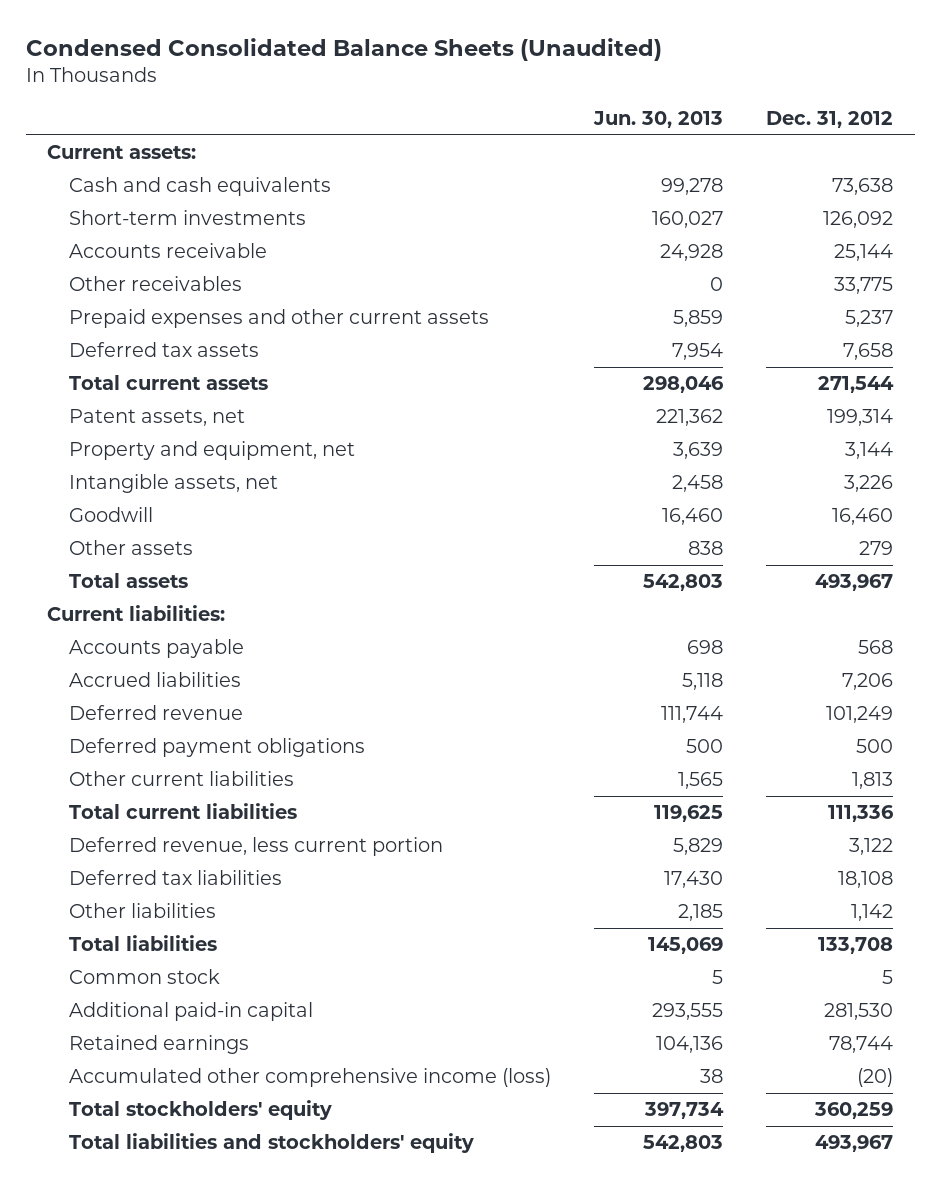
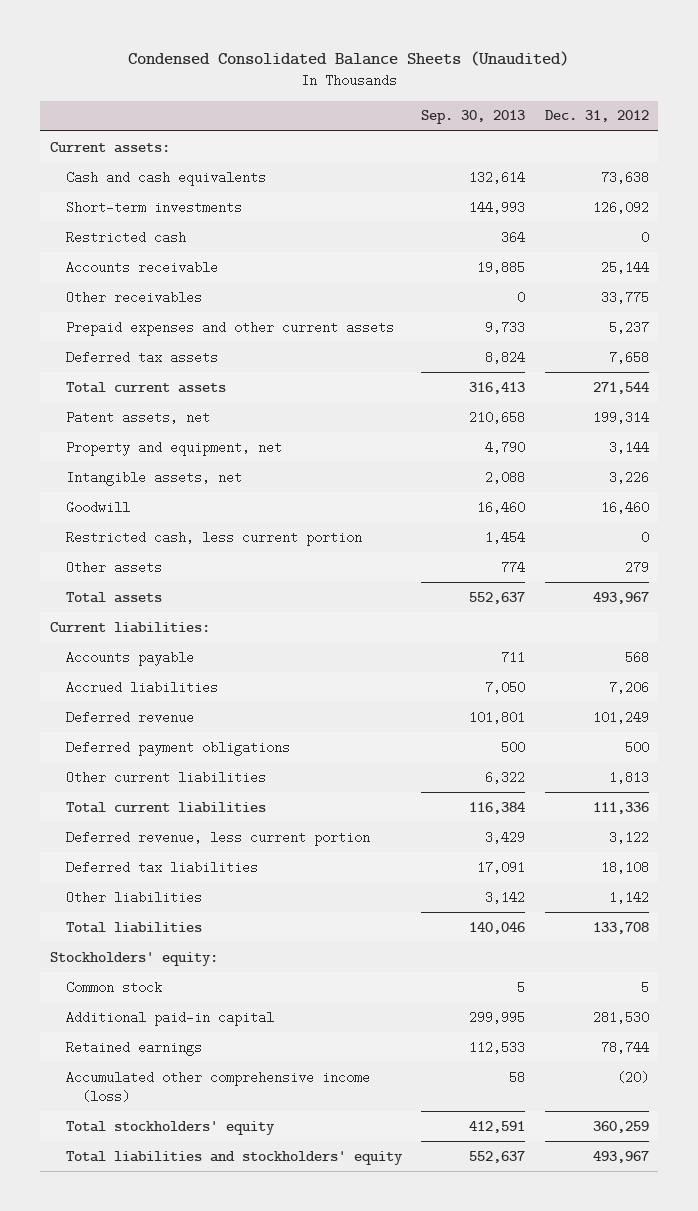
- | Jun. 30, 2013 | Dec. 31, 2012
+ | Sep. 30, 2013 | Dec. 31, 2012
+ Restricted cash | 364 | 0
+ Restricted cash, less current portion | 1,454 | 0
+ Stockholders' equity:

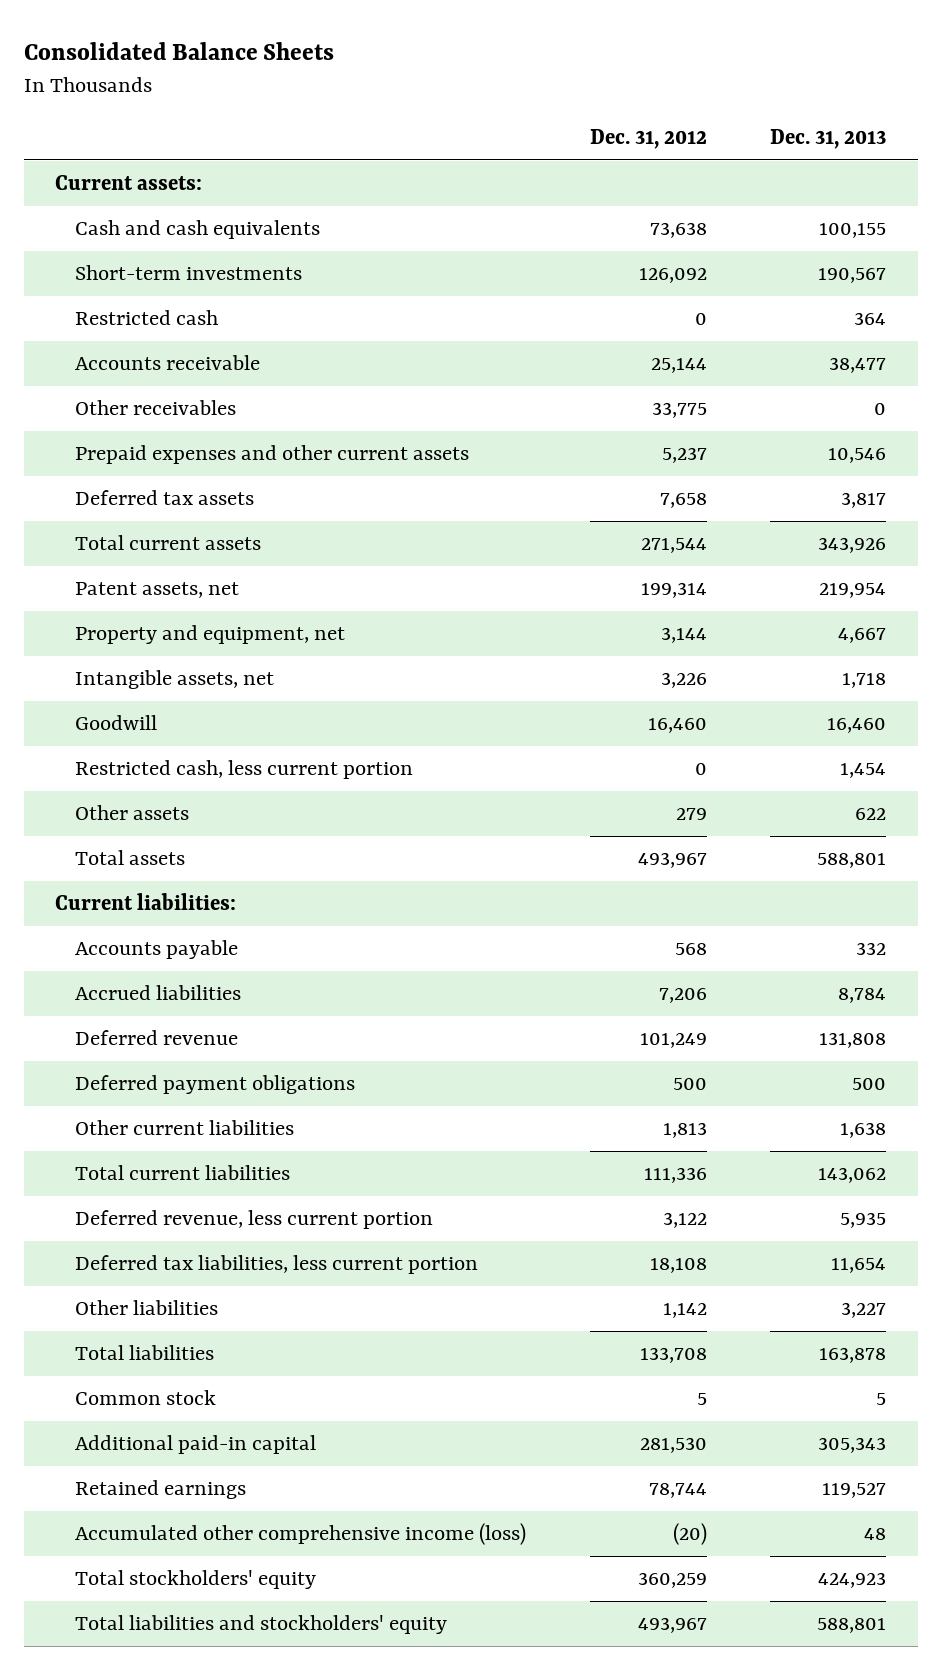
- Condensed Consolidated Balance Sheets (Unaudited)
+ Consolidated Balance Sheets
- | Sep. 30, 2013 | Dec. 31, 2012
+ | Dec. 31, 2012 | Dec. 31, 2013
- Deferred tax liabilities | 17,091 | 18,108
+ Deferred tax liabilities, less current portion | 18,108 | 11,654
- Stockholders' equity:

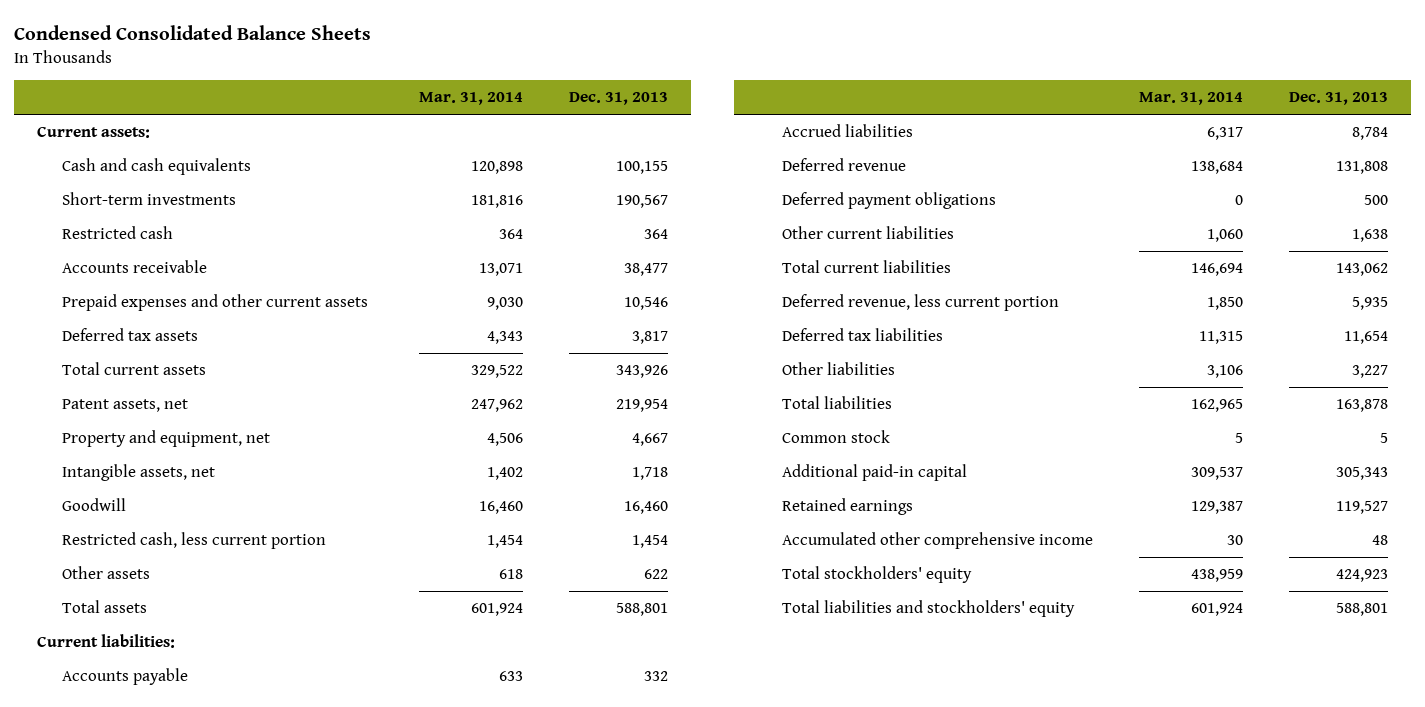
- Consolidated Balance Sheets
+ Condensed Consolidated Balance Sheets
- | Dec. 31, 2012 | Dec. 31, 2013
+ | Mar. 31, 2014 | Dec. 31, 2013
- Other receivables | 33,775 | 0
- Deferred tax liabilities, less current portion | 18,108 | 11,654
+ Deferred tax liabilities | 11,315 | 11,654
- Accumulated other comprehensive income (loss) | (20) | 48
+ Accumulated other comprehensive income | 30 | 48

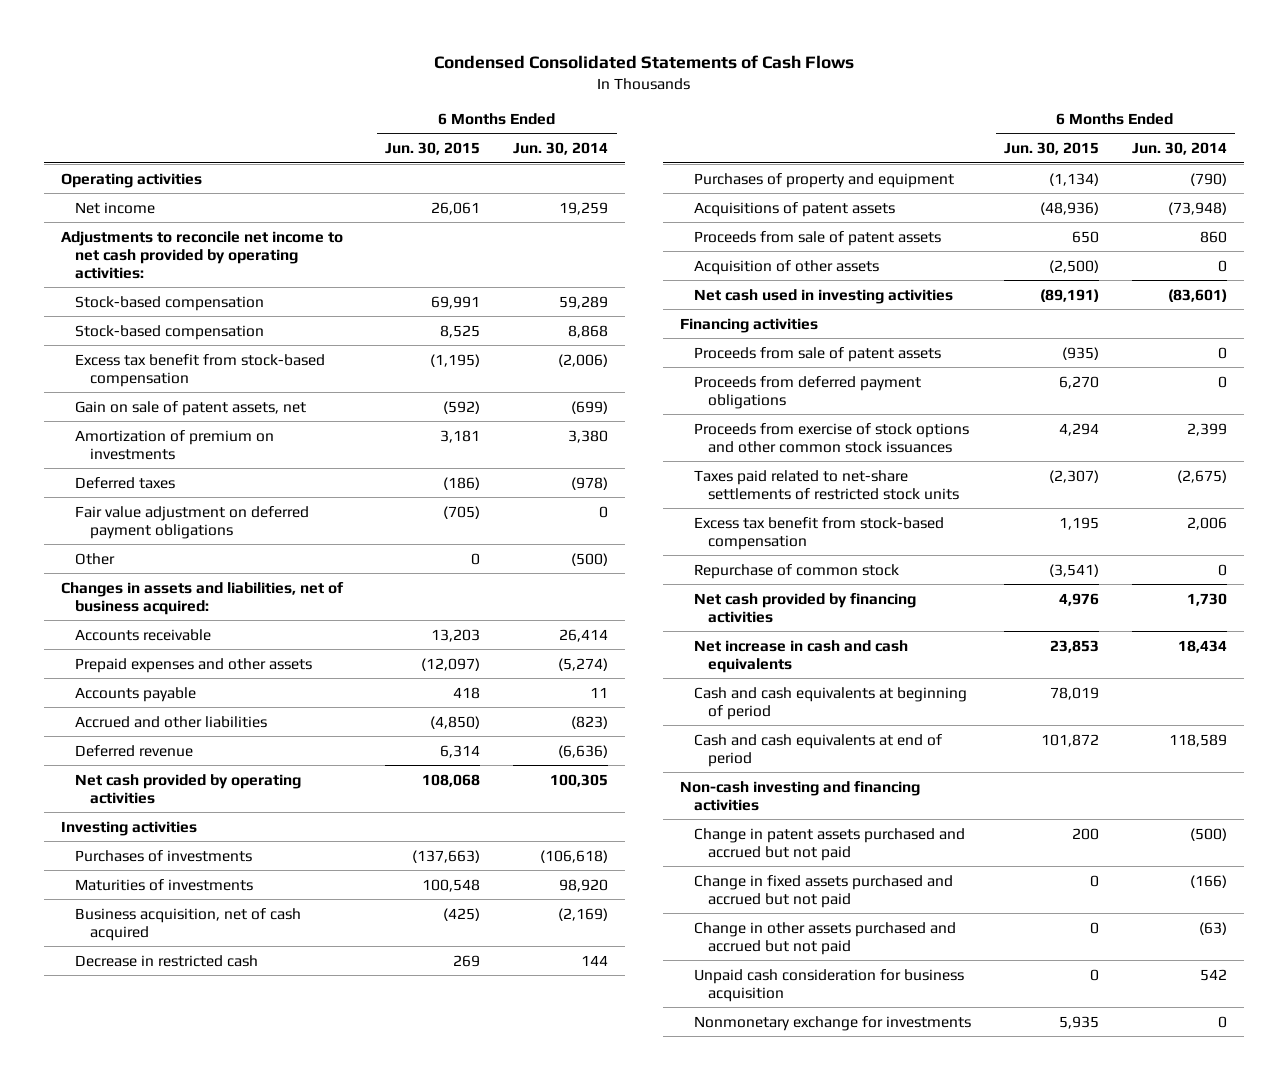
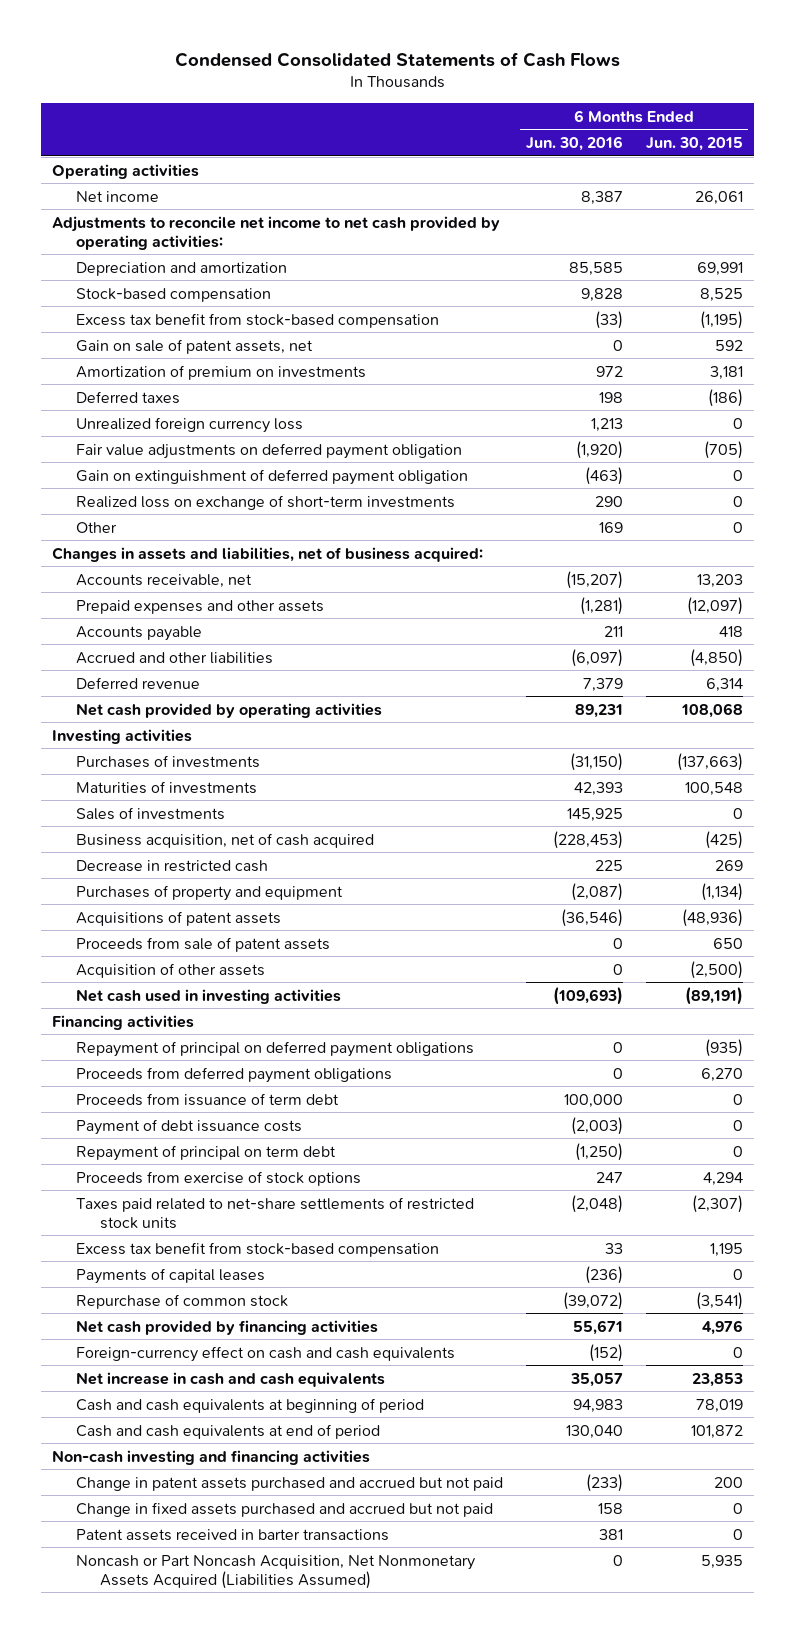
- | 6 Months Ended Jun. 30, 2015 | 6 Months Ended Jun. 30, 2014
+ | 6 Months Ended Jun. 30, 2016 | 6 Months Ended Jun. 30, 2015
- Stock-based compensation | 69,991 | 59,289
+ Depreciation and amortization | 85,585 | 69,991
- Gain on sale of patent assets, net | (592) | (699)
+ Gain on sale of patent assets, net | 0 | 592
- Fair value adjustment on deferred payment obligations | (705) | 0
+ Unrealized foreign currency loss | 1,213 | 0
+ Fair value adjustments on deferred payment obligation | (1,920) | (705)
+ Gain on extinguishment of deferred payment obligation | (463) | 0
+ Realized loss on exchange of short-term investments | 290 | 0
- Accounts receivable | 13,203 | 26,414
+ Accounts receivable, net | (15,207) | 13,203
+ Sales of investments | 145,925 | 0
- Proceeds from sale of patent assets | (935) | 0
+ Repayment of principal on deferred payment obligations | 0 | (935)
- Proceeds from exercise of stock options and other common stock issuances | 4,294 | 2,399
+ Proceeds from issuance of term debt | 100,000 | 0
+ Payment of debt issuance costs | (2,003) | 0
+ Repayment of principal on term debt | (1,250) | 0
+ Proceeds from exercise of stock options | 247 | 4,294
+ Payments of capital leases | (236) | 0
+ Foreign-currency effect on cash and cash equivalents | (152) | 0
- Change in other assets purchased and accrued but not paid | 0 | (63)
- Unpaid cash consideration for business acquisition | 0 | 542
- Nonmonetary exchange for investments | 5,935 | 0
+ Patent assets received in barter transactions | 381 | 0
+ Noncash or Part Noncash Acquisition, Net Nonmonetary Assets Acquired (Liabilities Assumed) | 0 | 5,935

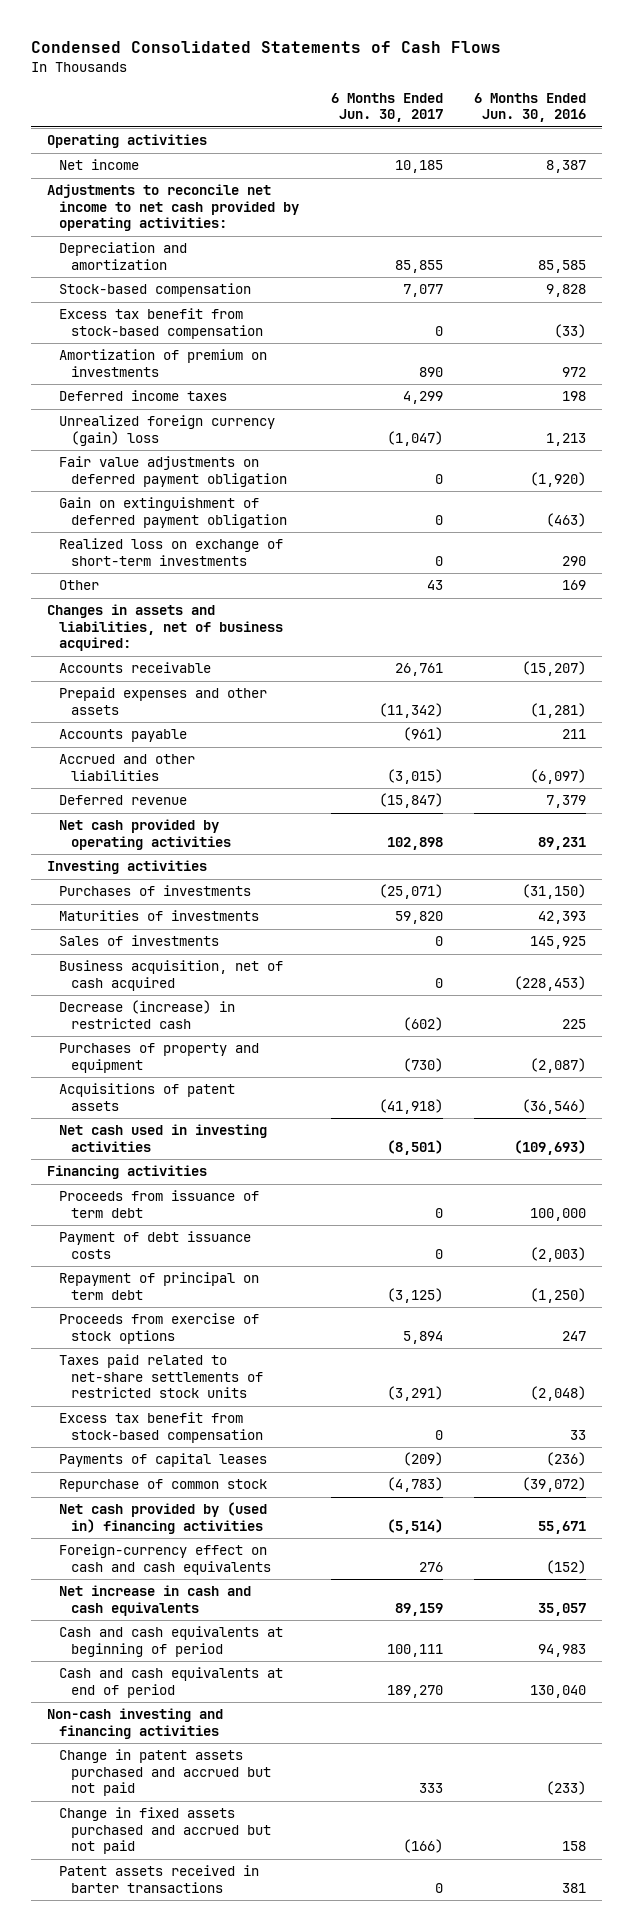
- | 6 Months Ended Jun. 30, 2016 | 6 Months Ended Jun. 30, 2015
+ | 6 Months Ended Jun. 30, 2017 | 6 Months Ended Jun. 30, 2016
- Gain on sale of patent assets, net | 0 | 592
- Deferred taxes | 198 | (186)
- Unrealized foreign currency loss | 1,213 | 0
+ Deferred income taxes | 4,299 | 198
+ Unrealized foreign currency (gain) loss | (1,047) | 1,213
- Accounts receivable, net | (15,207) | 13,203
+ Accounts receivable | 26,761 | (15,207)
- Decrease in restricted cash | 225 | 269
+ Decrease (increase) in restricted cash | (602) | 225
- Proceeds from sale of patent assets | 0 | 650
- Acquisition of other assets | 0 | (2,500)
- Repayment of principal on deferred payment obligations | 0 | (935)
- Proceeds from deferred payment obligations | 0 | 6,270
- Net cash provided by financing activities | 55,671 | 4,976
+ Net cash provided by (used in) financing activities | (5,514) | 55,671
- Noncash or Part Noncash Acquisition, Net Nonmonetary Assets Acquired (Liabilities Assumed) | 0 | 5,935

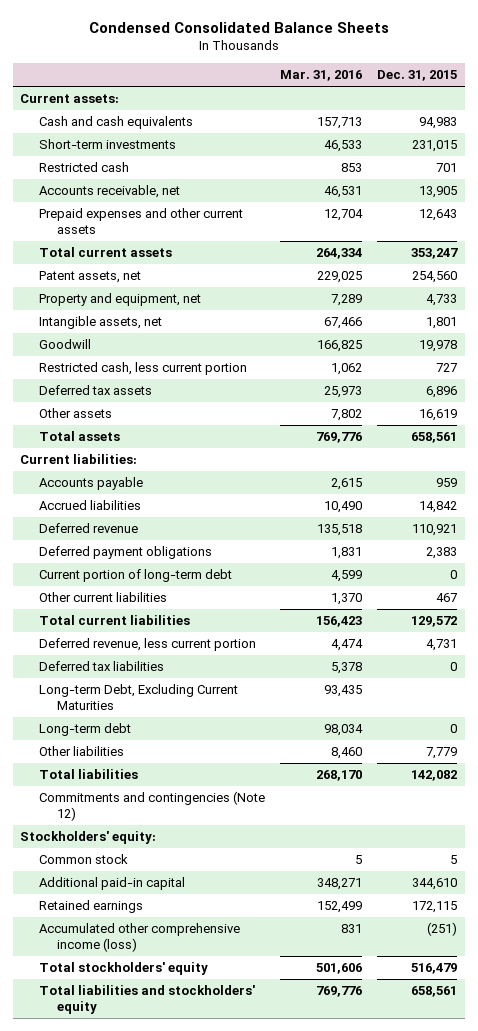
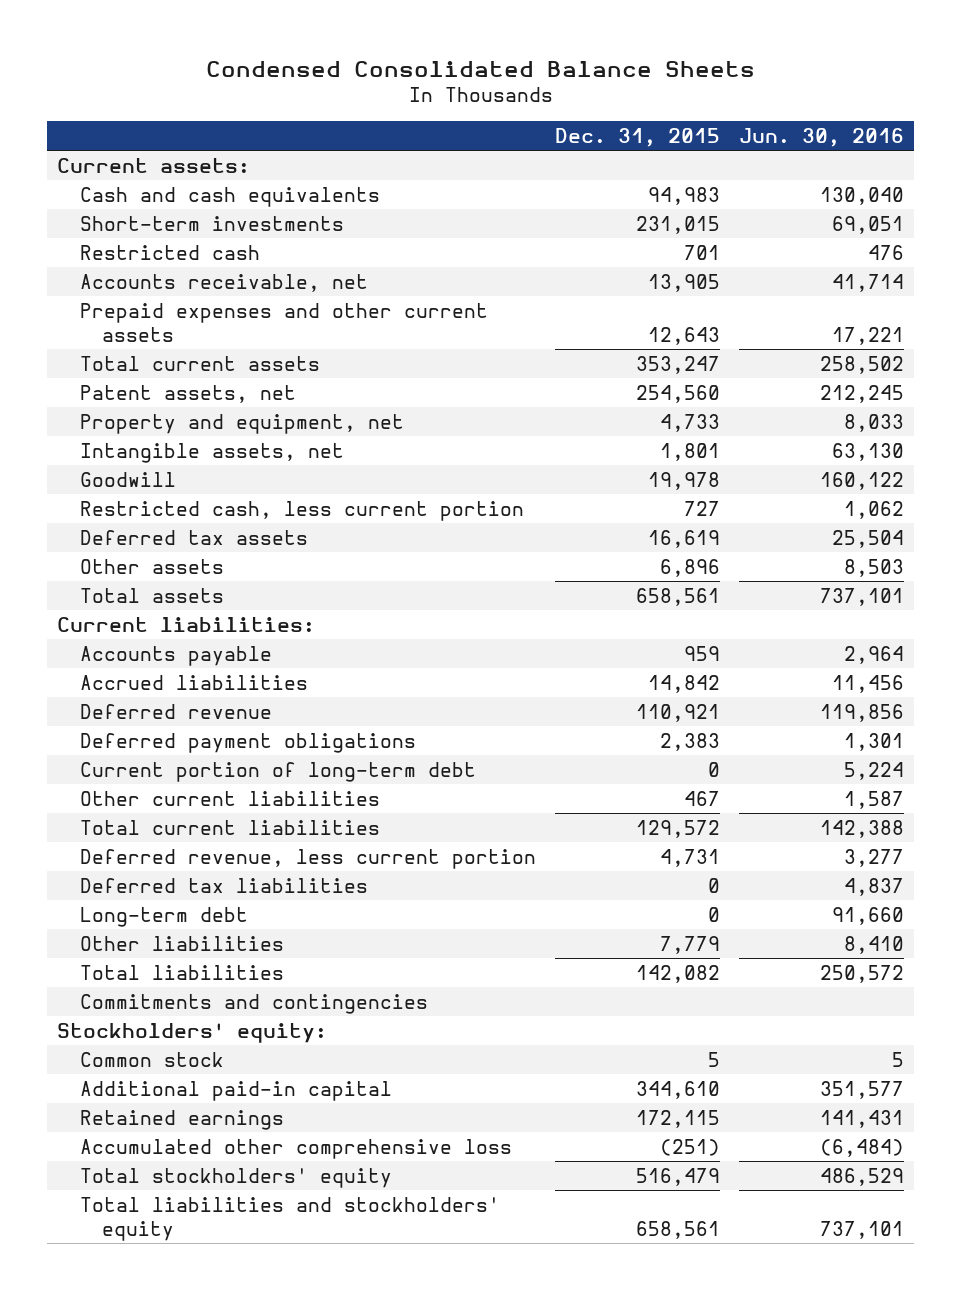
- | Mar. 31, 2016 | Dec. 31, 2015
+ | Dec. 31, 2015 | Jun. 30, 2016
- Deferred tax assets | 25,973 | 6,896
- Other assets | 7,802 | 16,619
+ Deferred tax assets | 16,619 | 25,504
+ Other assets | 6,896 | 8,503
- Long-term Debt, Excluding Current Maturities | 93,435 |
- Commitments and contingencies (Note 12)
+ Commitments and contingencies
- Accumulated other comprehensive income (loss) | 831 | (251)
+ Accumulated other comprehensive loss | (251) | (6,484)

